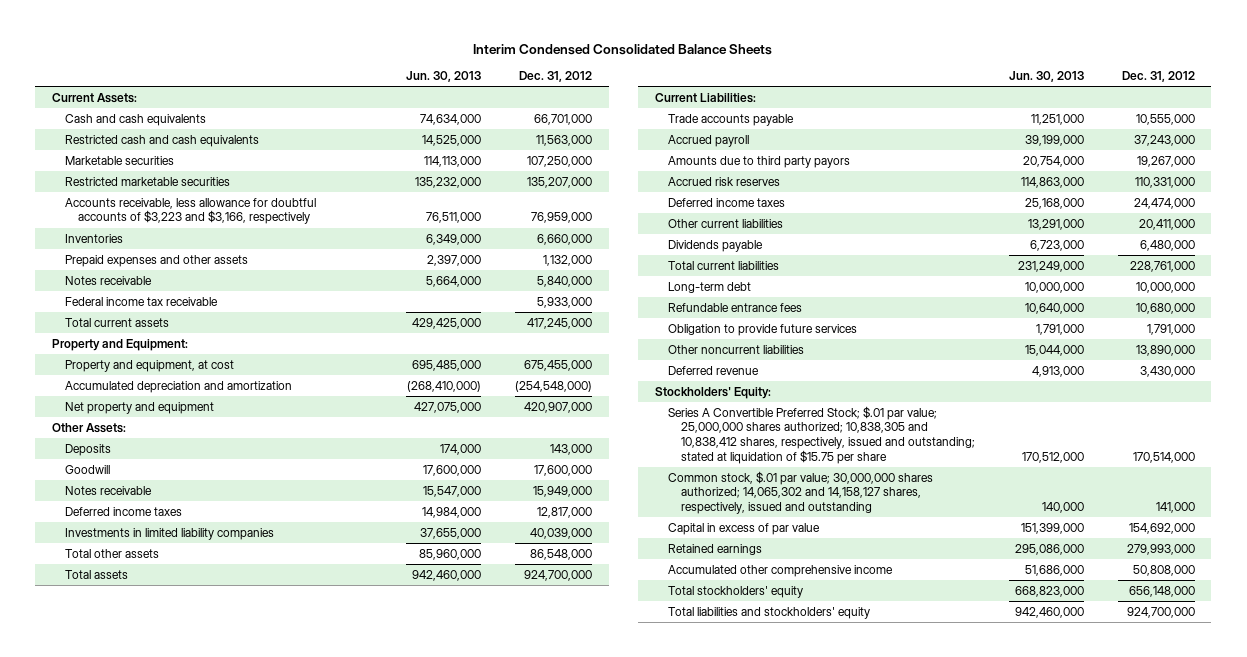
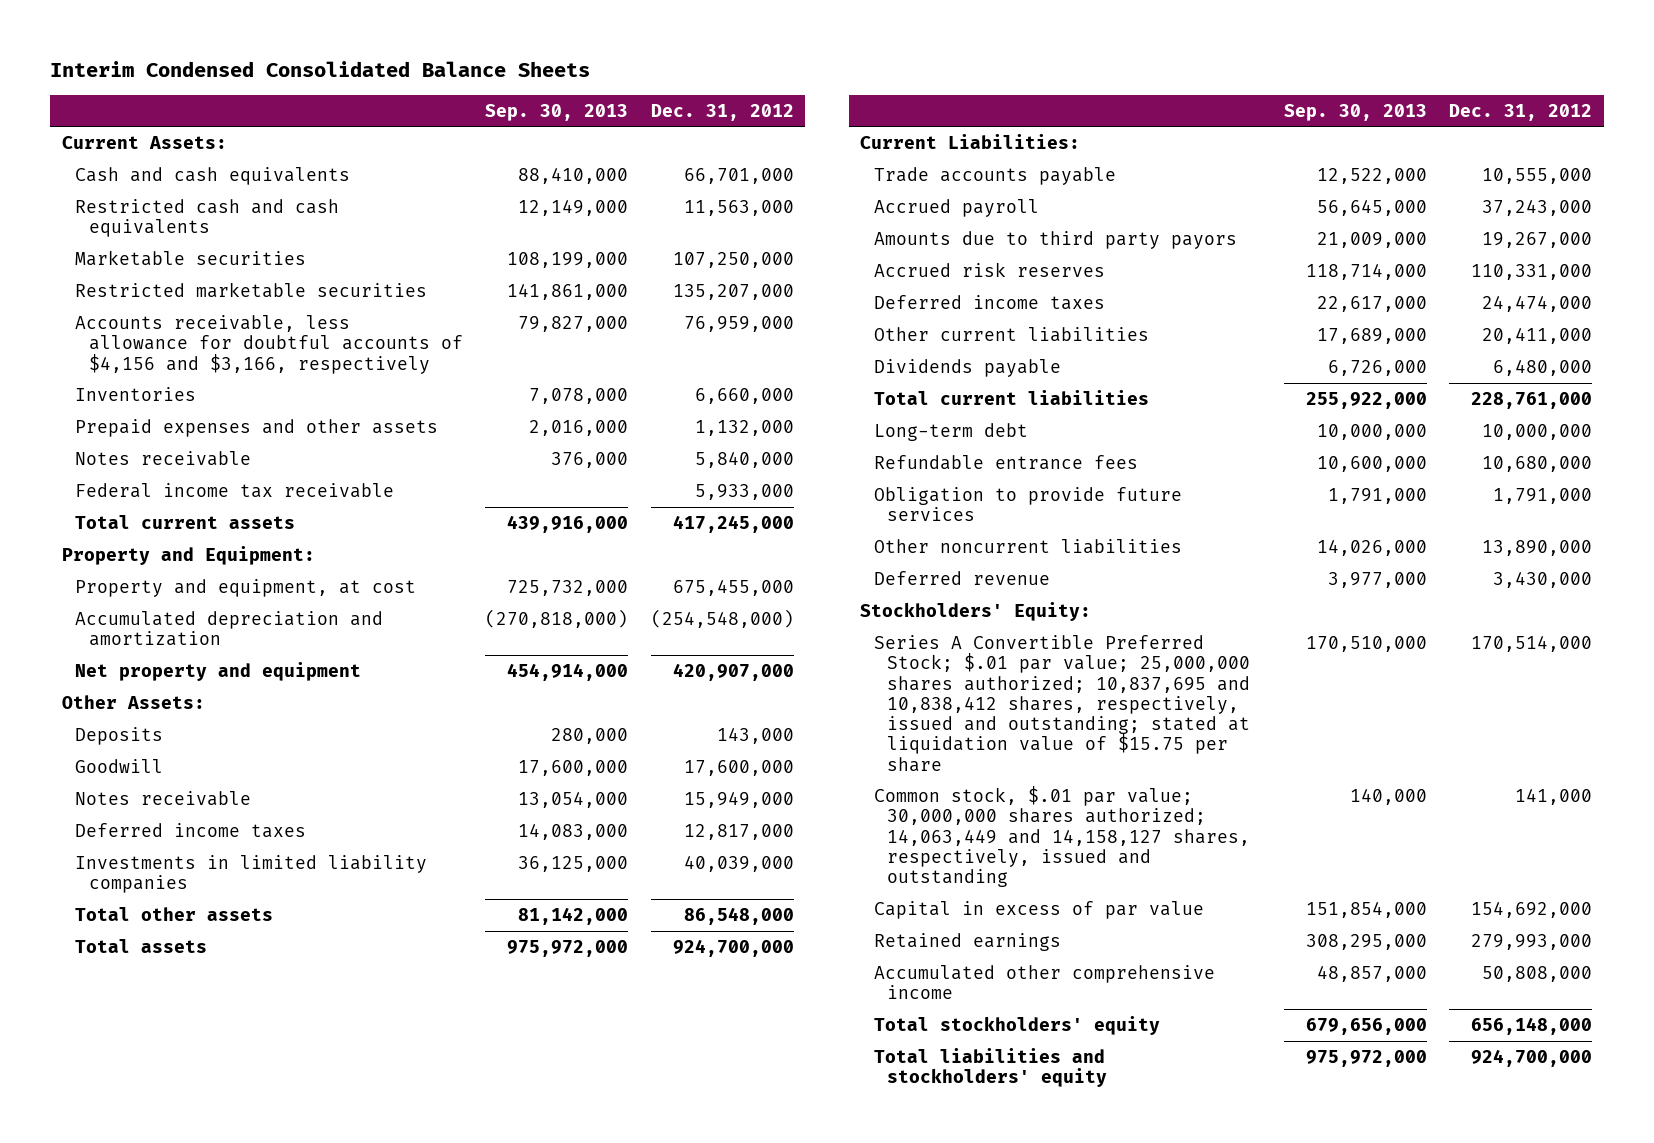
- | Jun. 30, 2013 | Dec. 31, 2012
+ | Sep. 30, 2013 | Dec. 31, 2012
- Accounts receivable, less allowance for doubtful accounts of $3,223 and $3,166, respectively | 76,511,000 | 76,959,000
+ Accounts receivable, less allowance for doubtful accounts of $4,156 and $3,166, respectively | 79,827,000 | 76,959,000
- Series A Convertible Preferred Stock; $.01 par value; 25,000,000 shares authorized; 10,838,305 and 10,838,412 shares, respectively, issued and outstanding; stated at liquidation of $15.75 per share | 170,512,000 | 170,514,000
- Common stock, $.01 par value; 30,000,000 shares authorized; 14,065,302 and 14,158,127 shares, respectively, issued and outstanding | 140,000 | 141,000
+ Series A Convertible Preferred Stock; $.01 par value; 25,000,000 shares authorized; 10,837,695 and 10,838,412 shares, respectively, issued and outstanding; stated at liquidation value of $15.75 per share | 170,510,000 | 170,514,000
+ Common stock, $.01 par value; 30,000,000 shares authorized; 14,063,449 and 14,158,127 shares, respectively, issued and outstanding | 140,000 | 141,000

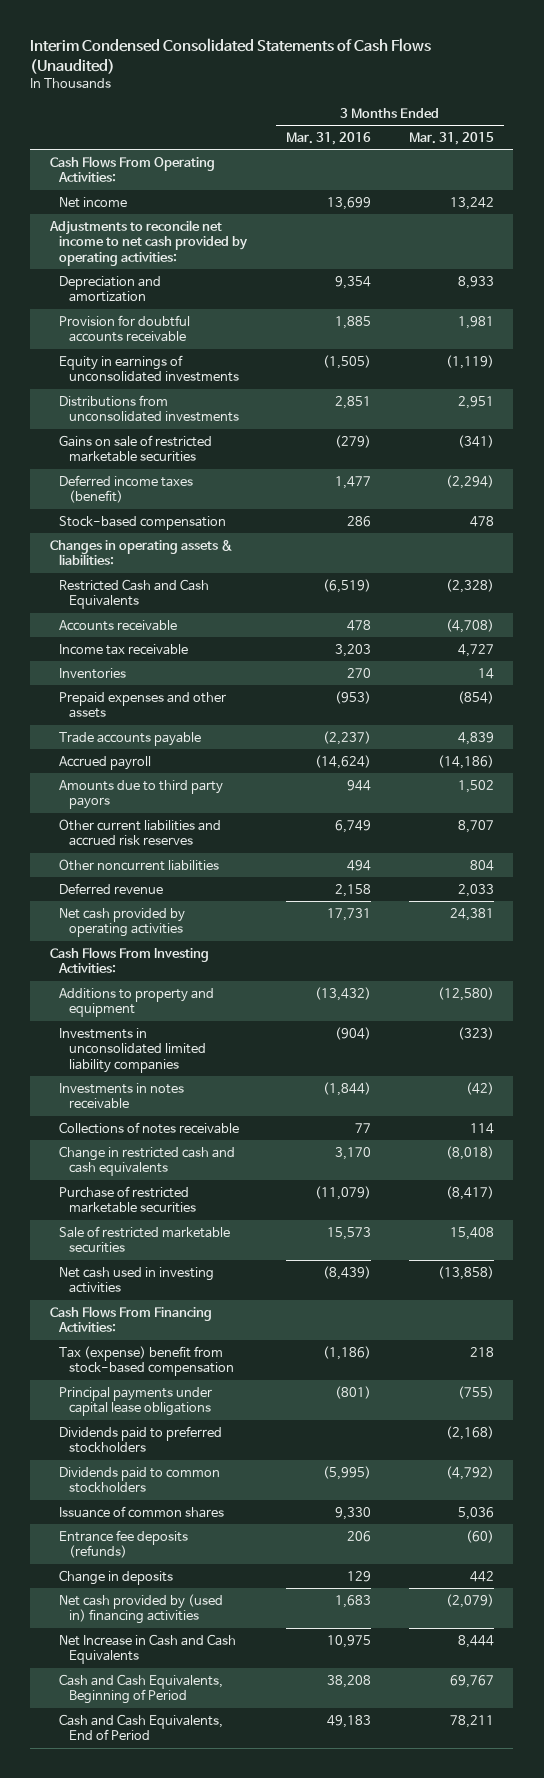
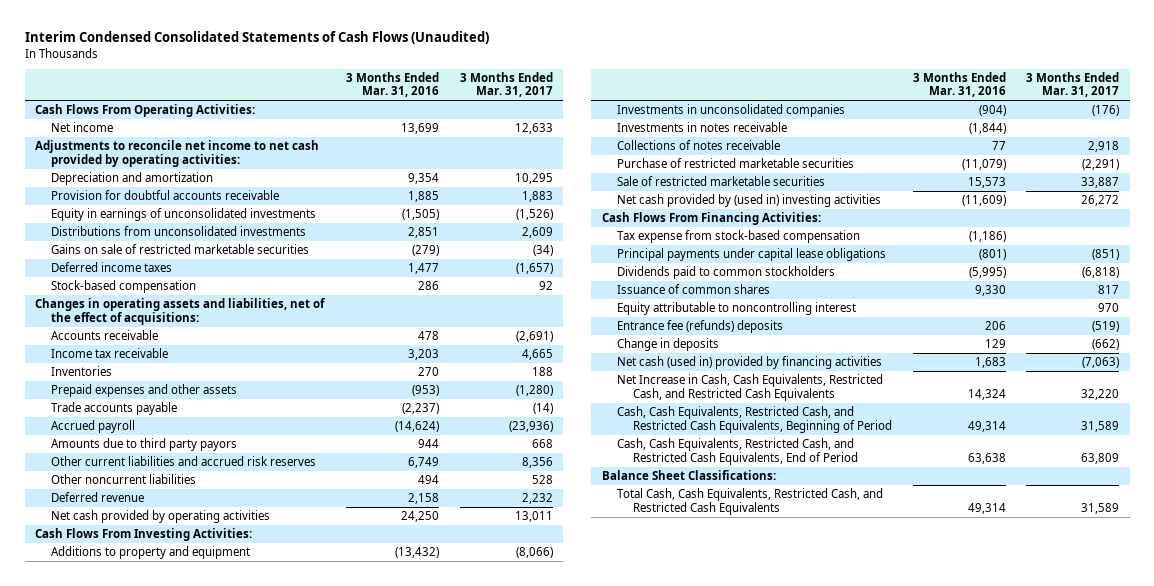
- | 3 Months Ended Mar. 31, 2016 | 3 Months Ended Mar. 31, 2015
+ | 3 Months Ended Mar. 31, 2016 | 3 Months Ended Mar. 31, 2017
- Deferred income taxes (benefit) | 1,477 | (2,294)
+ Deferred income taxes | 1,477 | (1,657)
- Changes in operating assets & liabilities:
- Restricted Cash and Cash Equivalents | (6,519) | (2,328)
+ Changes in operating assets and liabilities, net of the effect of acquisitions:
- Net cash provided by operating activities | 17,731 | 24,381
+ Net cash provided by operating activities | 24,250 | 13,011
- Investments in unconsolidated limited liability companies | (904) | (323)
+ Investments in unconsolidated companies | (904) | (176)
- Change in restricted cash and cash equivalents | 3,170 | (8,018)
- Net cash used in investing activities | (8,439) | (13,858)
+ Net cash provided by (used in) investing activities | (11,609) | 26,272
- Tax (expense) benefit from stock-based compensation | (1,186) | 218
+ Tax expense from stock-based compensation | (1,186) |
- Dividends paid to preferred stockholders | | (2,168)
- Entrance fee deposits (refunds) | 206 | (60)
+ Equity attributable to noncontrolling interest | | 970
+ Entrance fee (refunds) deposits | 206 | (519)
- Net cash provided by (used in) financing activities | 1,683 | (2,079)
- Net Increase in Cash and Cash Equivalents | 10,975 | 8,444
- Cash and Cash Equivalents, Beginning of Period | 38,208 | 69,767
- Cash and Cash Equivalents, End of Period | 49,183 | 78,211
+ Net cash (used in) provided by financing activities | 1,683 | (7,063)
+ Net Increase in Cash, Cash Equivalents, Restricted Cash, and Restricted Cash Equivalents | 14,324 | 32,220
+ Cash, Cash Equivalents, Restricted Cash, and Restricted Cash Equivalents, Beginning of Period | 49,314 | 31,589
+ Cash, Cash Equivalents, Restricted Cash, and Restricted Cash Equivalents, End of Period | 63,638 | 63,809
+ Balance Sheet Classifications:
+ Total Cash, Cash Equivalents, Restricted Cash, and Restricted Cash Equivalents | 49,314 | 31,589

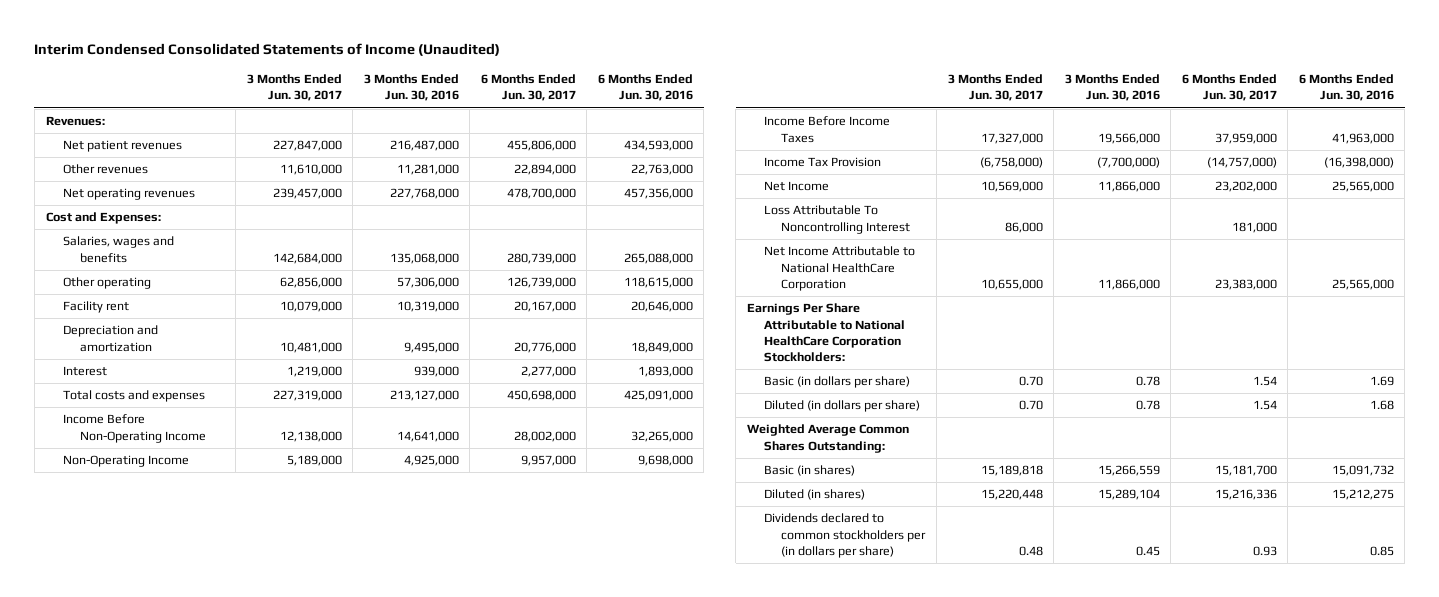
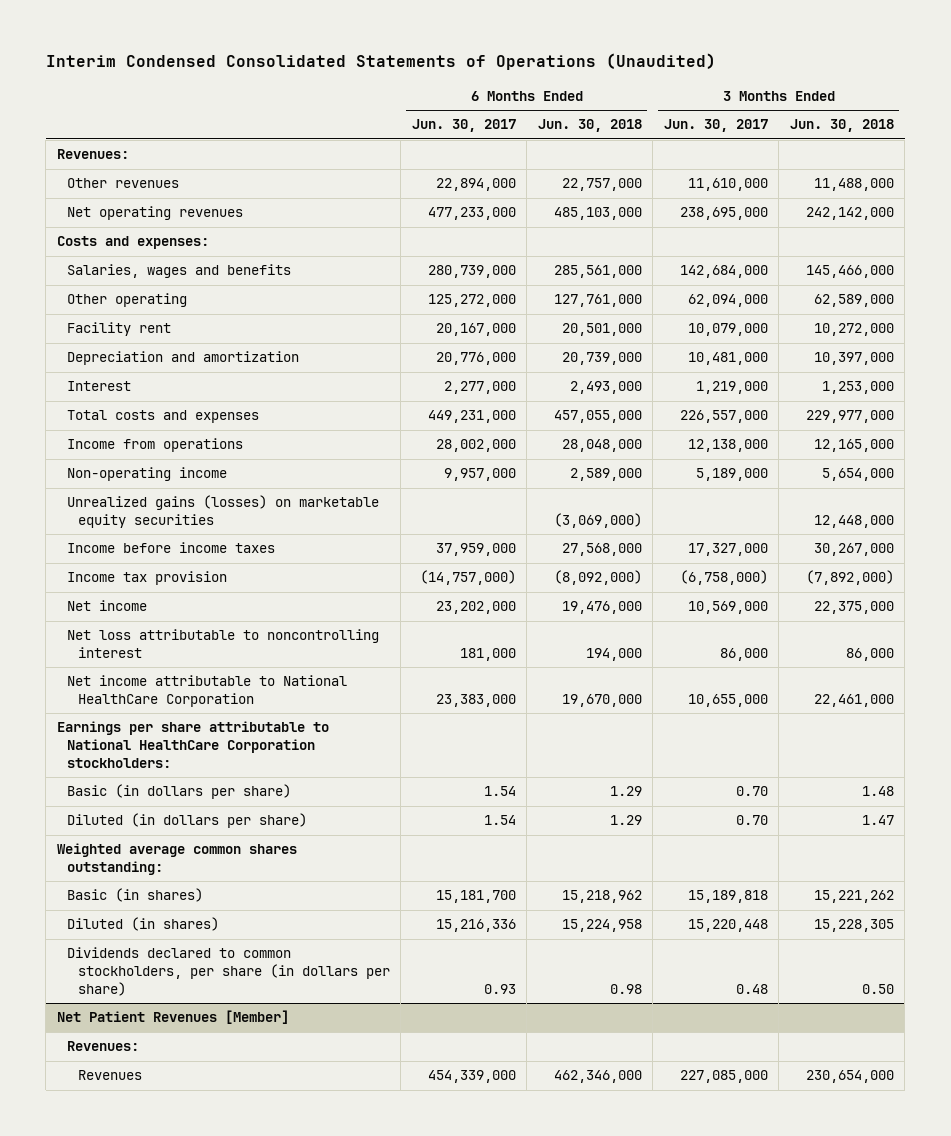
- Interim Condensed Consolidated Statements of Income (Unaudited)
+ Interim Condensed Consolidated Statements of Operations (Unaudited)
- | 3 Months Ended Jun. 30, 2017 | 3 Months Ended Jun. 30, 2016 | 6 Months Ended Jun. 30, 2017 | 6 Months Ended Jun. 30, 2016
+ | 6 Months Ended Jun. 30, 2017 | 6 Months Ended Jun. 30, 2018 | 3 Months Ended Jun. 30, 2017 | 3 Months Ended Jun. 30, 2018
- Net patient revenues | 227,847,000 | 216,487,000 | 455,806,000 | 434,593,000
- Net operating revenues | 239,457,000 | 227,768,000 | 478,700,000 | 457,356,000
- Cost and Expenses:
+ Net operating revenues | 477,233,000 | 485,103,000 | 238,695,000 | 242,142,000
+ Costs and expenses:
- Other operating | 62,856,000 | 57,306,000 | 126,739,000 | 118,615,000
+ Other operating | 125,272,000 | 127,761,000 | 62,094,000 | 62,589,000
- Total costs and expenses | 227,319,000 | 213,127,000 | 450,698,000 | 425,091,000
- Income Before Non-Operating Income | 12,138,000 | 14,641,000 | 28,002,000 | 32,265,000
- Non-Operating Income | 5,189,000 | 4,925,000 | 9,957,000 | 9,698,000
- Income Before Income Taxes | 17,327,000 | 19,566,000 | 37,959,000 | 41,963,000
- Income Tax Provision | (6,758,000) | (7,700,000) | (14,757,000) | (16,398,000)
- Net Income | 10,569,000 | 11,866,000 | 23,202,000 | 25,565,000
- Loss Attributable To Noncontrolling Interest | 86,000 | | 181,000 |
- Net Income Attributable to National HealthCare Corporation | 10,655,000 | 11,866,000 | 23,383,000 | 25,565,000
- Earnings Per Share Attributable to National HealthCare Corporation Stockholders:
+ Total costs and expenses | 449,231,000 | 457,055,000 | 226,557,000 | 229,977,000
+ Income from operations | 28,002,000 | 28,048,000 | 12,138,000 | 12,165,000
+ Non-operating income | 9,957,000 | 2,589,000 | 5,189,000 | 5,654,000
+ Unrealized gains (losses) on marketable equity securities | | (3,069,000) | | 12,448,000
+ Income before income taxes | 37,959,000 | 27,568,000 | 17,327,000 | 30,267,000
+ Income tax provision | (14,757,000) | (8,092,000) | (6,758,000) | (7,892,000)
+ Net income | 23,202,000 | 19,476,000 | 10,569,000 | 22,375,000
+ Net loss attributable to noncontrolling interest | 181,000 | 194,000 | 86,000 | 86,000
+ Net income attributable to National HealthCare Corporation | 23,383,000 | 19,670,000 | 10,655,000 | 22,461,000
+ Earnings per share attributable to National HealthCare Corporation stockholders:
- Weighted Average Common Shares Outstanding:
+ Weighted average common shares outstanding:
- Dividends declared to common stockholders per (in dollars per share) | 0.48 | 0.45 | 0.93 | 0.85
+ Dividends declared to common stockholders, per share (in dollars per share) | 0.93 | 0.98 | 0.48 | 0.50
+ Net Patient Revenues [Member]
+ Revenues:
+ Revenues | 454,339,000 | 462,346,000 | 227,085,000 | 230,654,000

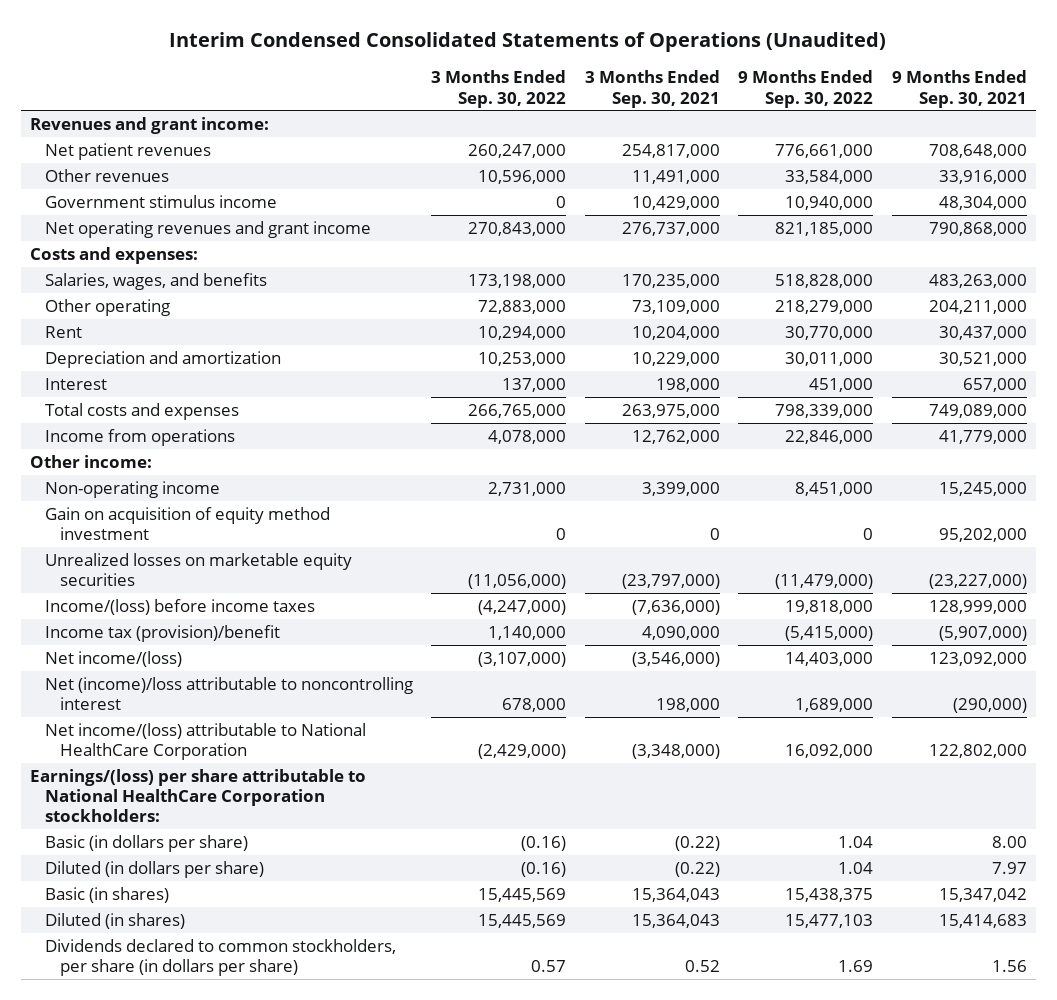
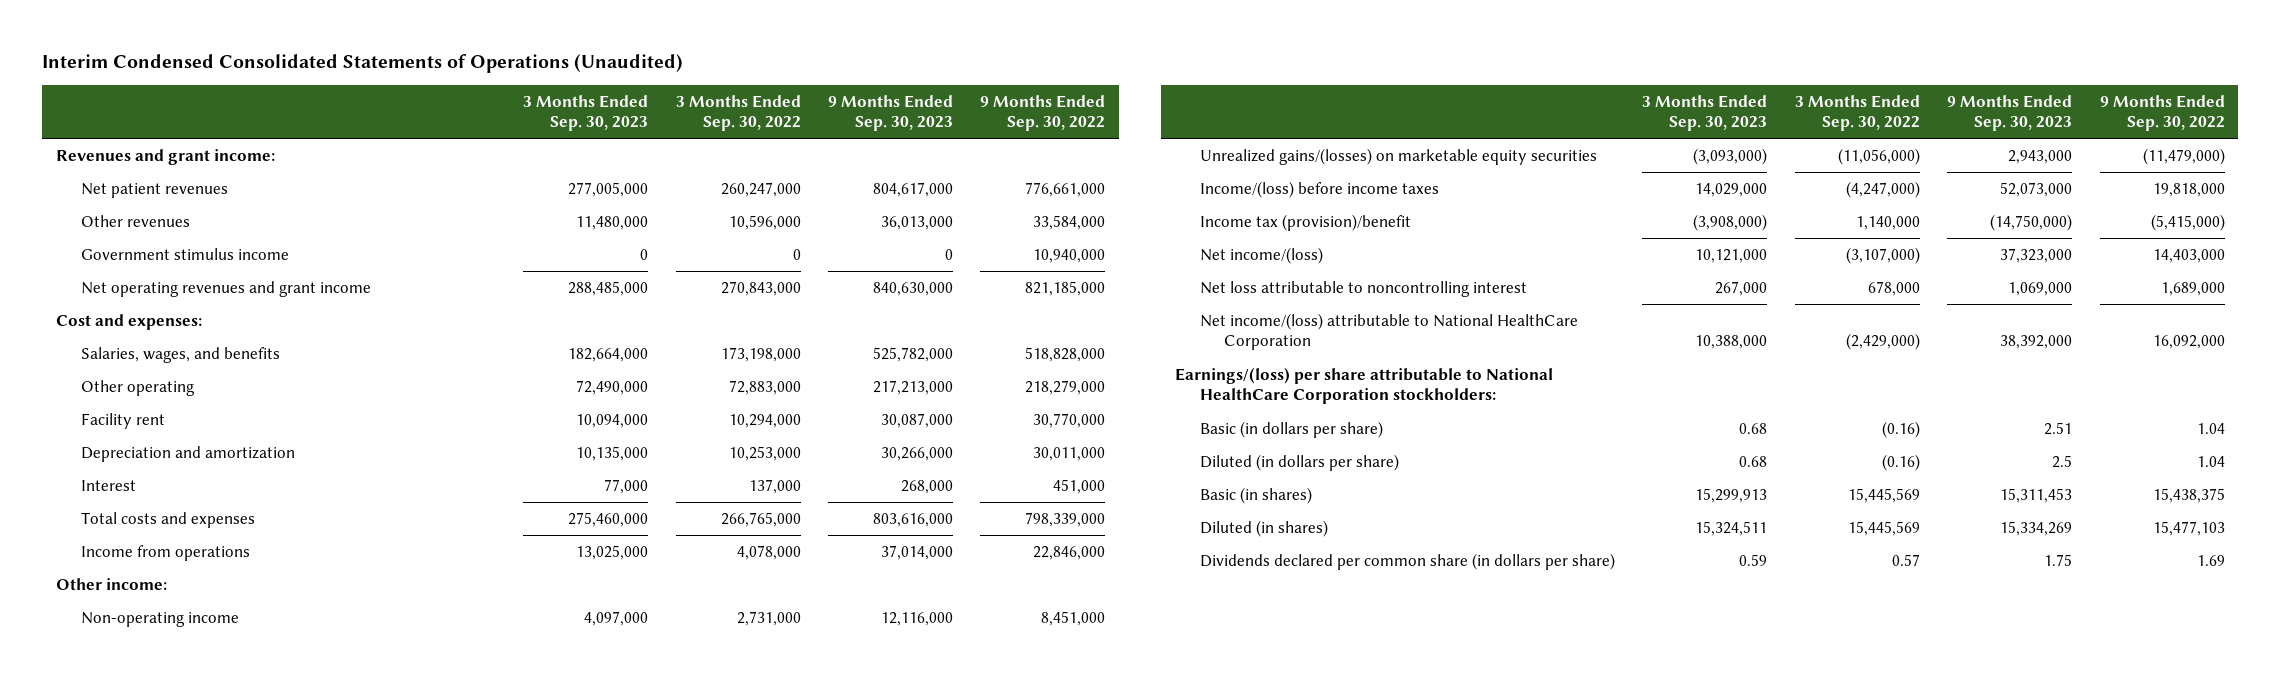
- | 3 Months Ended Sep. 30, 2022 | 3 Months Ended Sep. 30, 2021 | 9 Months Ended Sep. 30, 2022 | 9 Months Ended Sep. 30, 2021
+ | 3 Months Ended Sep. 30, 2023 | 3 Months Ended Sep. 30, 2022 | 9 Months Ended Sep. 30, 2023 | 9 Months Ended Sep. 30, 2022
- Costs and expenses:
+ Cost and expenses:
- Rent | 10,294,000 | 10,204,000 | 30,770,000 | 30,437,000
+ Facility rent | 10,094,000 | 10,294,000 | 30,087,000 | 30,770,000
- Gain on acquisition of equity method investment | 0 | 0 | 0 | 95,202,000
- Unrealized losses on marketable equity securities | (11,056,000) | (23,797,000) | (11,479,000) | (23,227,000)
+ Unrealized gains/(losses) on marketable equity securities | (3,093,000) | (11,056,000) | 2,943,000 | (11,479,000)
- Net (income)/loss attributable to noncontrolling interest | 678,000 | 198,000 | 1,689,000 | (290,000)
+ Net loss attributable to noncontrolling interest | 267,000 | 678,000 | 1,069,000 | 1,689,000
- Dividends declared to common stockholders, per share (in dollars per share) | 0.57 | 0.52 | 1.69 | 1.56
+ Dividends declared per common share (in dollars per share) | 0.59 | 0.57 | 1.75 | 1.69

